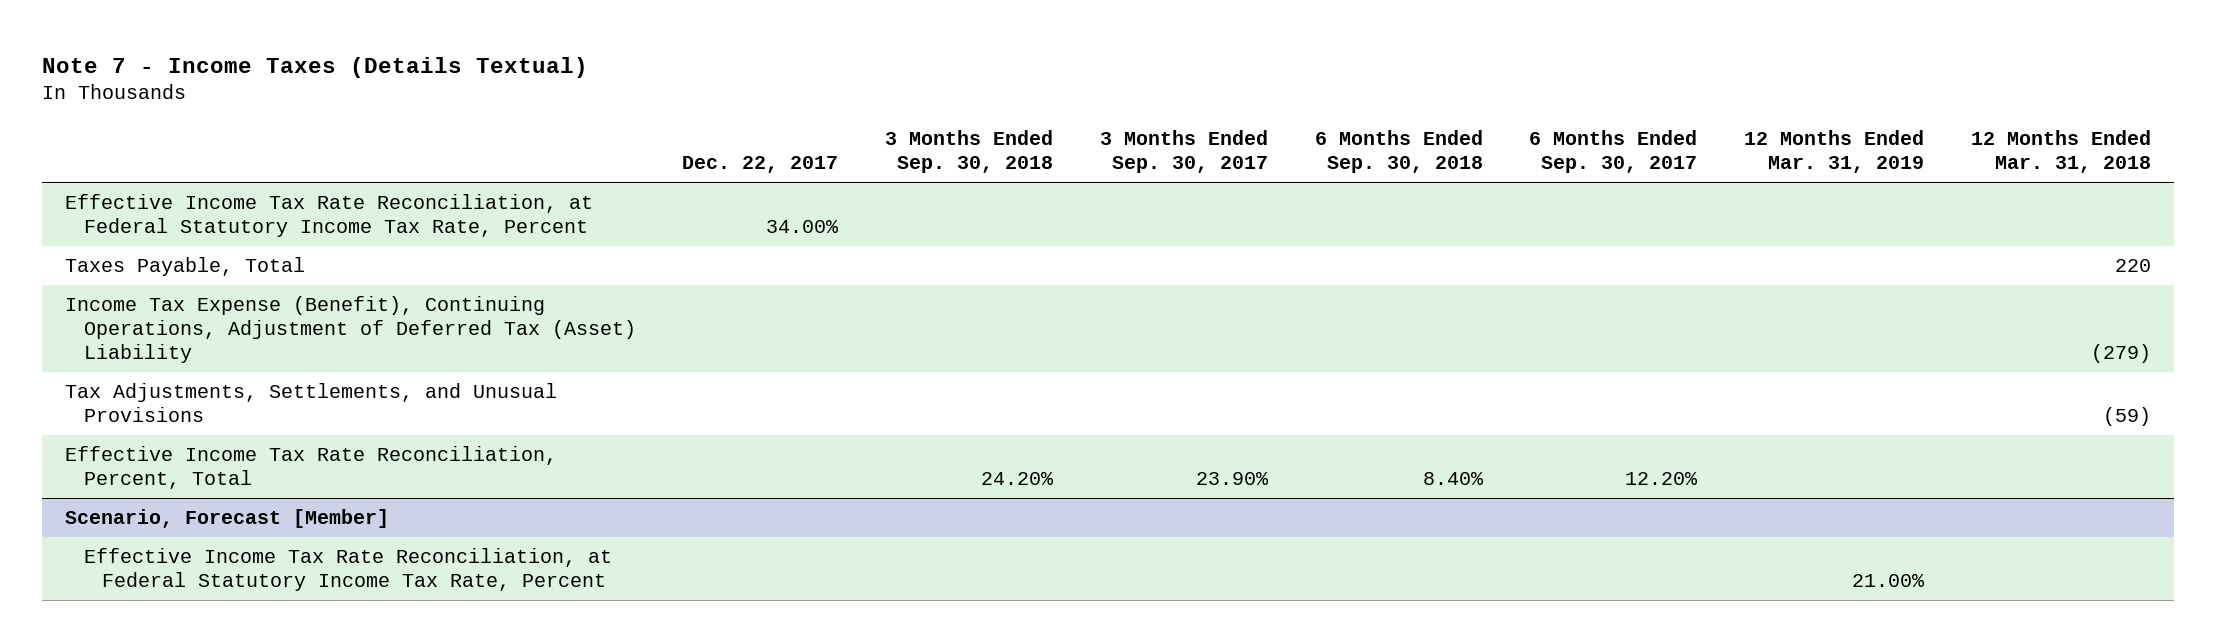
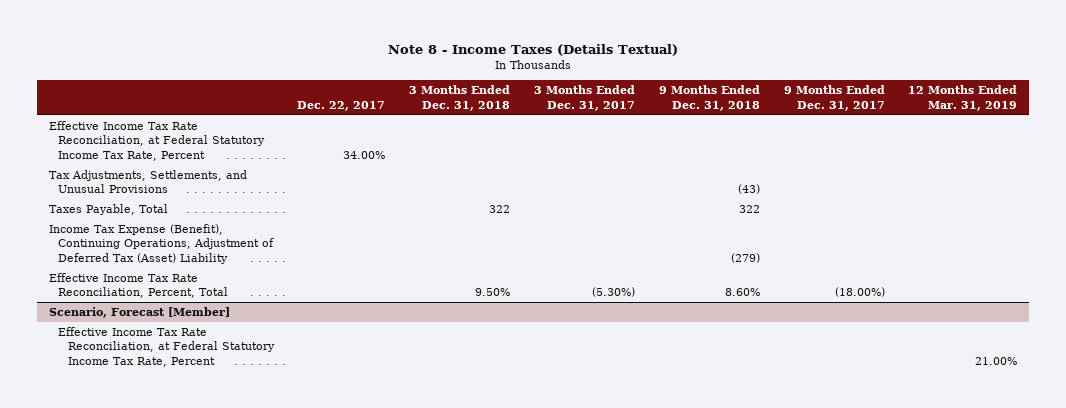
- Note 7 - Income Taxes (Details Textual)
+ Note 8 - Income Taxes (Details Textual)
- | Dec. 22, 2017 | 3 Months Ended Sep. 30, 2018 | 3 Months Ended Sep. 30, 2017 | 6 Months Ended Sep. 30, 2018 | 6 Months Ended Sep. 30, 2017 | 12 Months Ended Mar. 31, 2019 | 12 Months Ended Mar. 31, 2018
+ | Dec. 22, 2017 | 3 Months Ended Dec. 31, 2018 | 3 Months Ended Dec. 31, 2017 | 9 Months Ended Dec. 31, 2018 | 9 Months Ended Dec. 31, 2017 | 12 Months Ended Mar. 31, 2019
moved up: Tax Adjustments, Settlements, and Unusual Provisions | | | | (43) | |

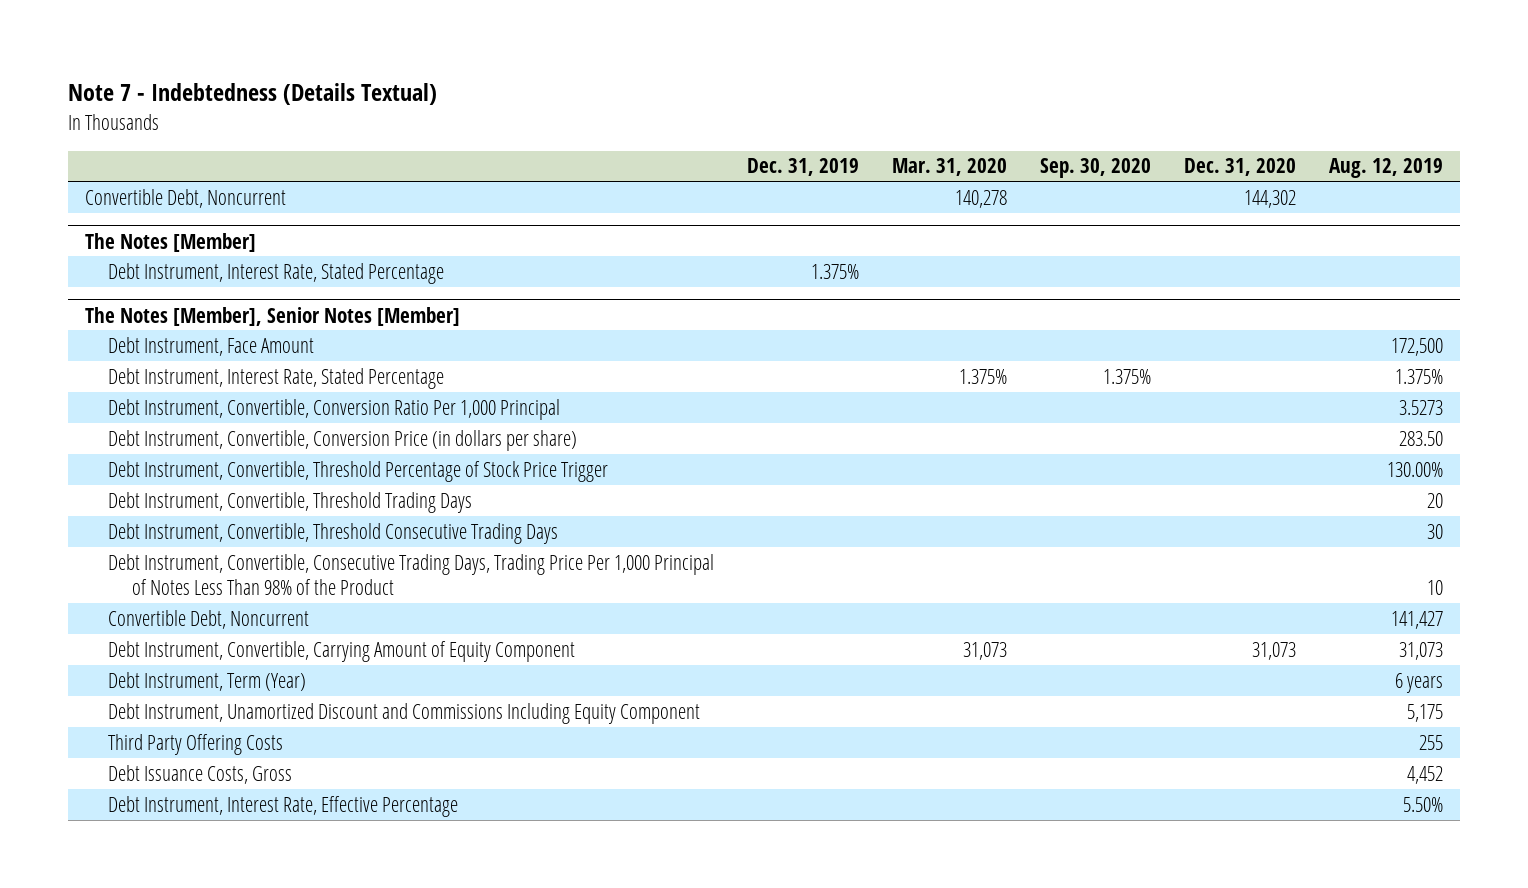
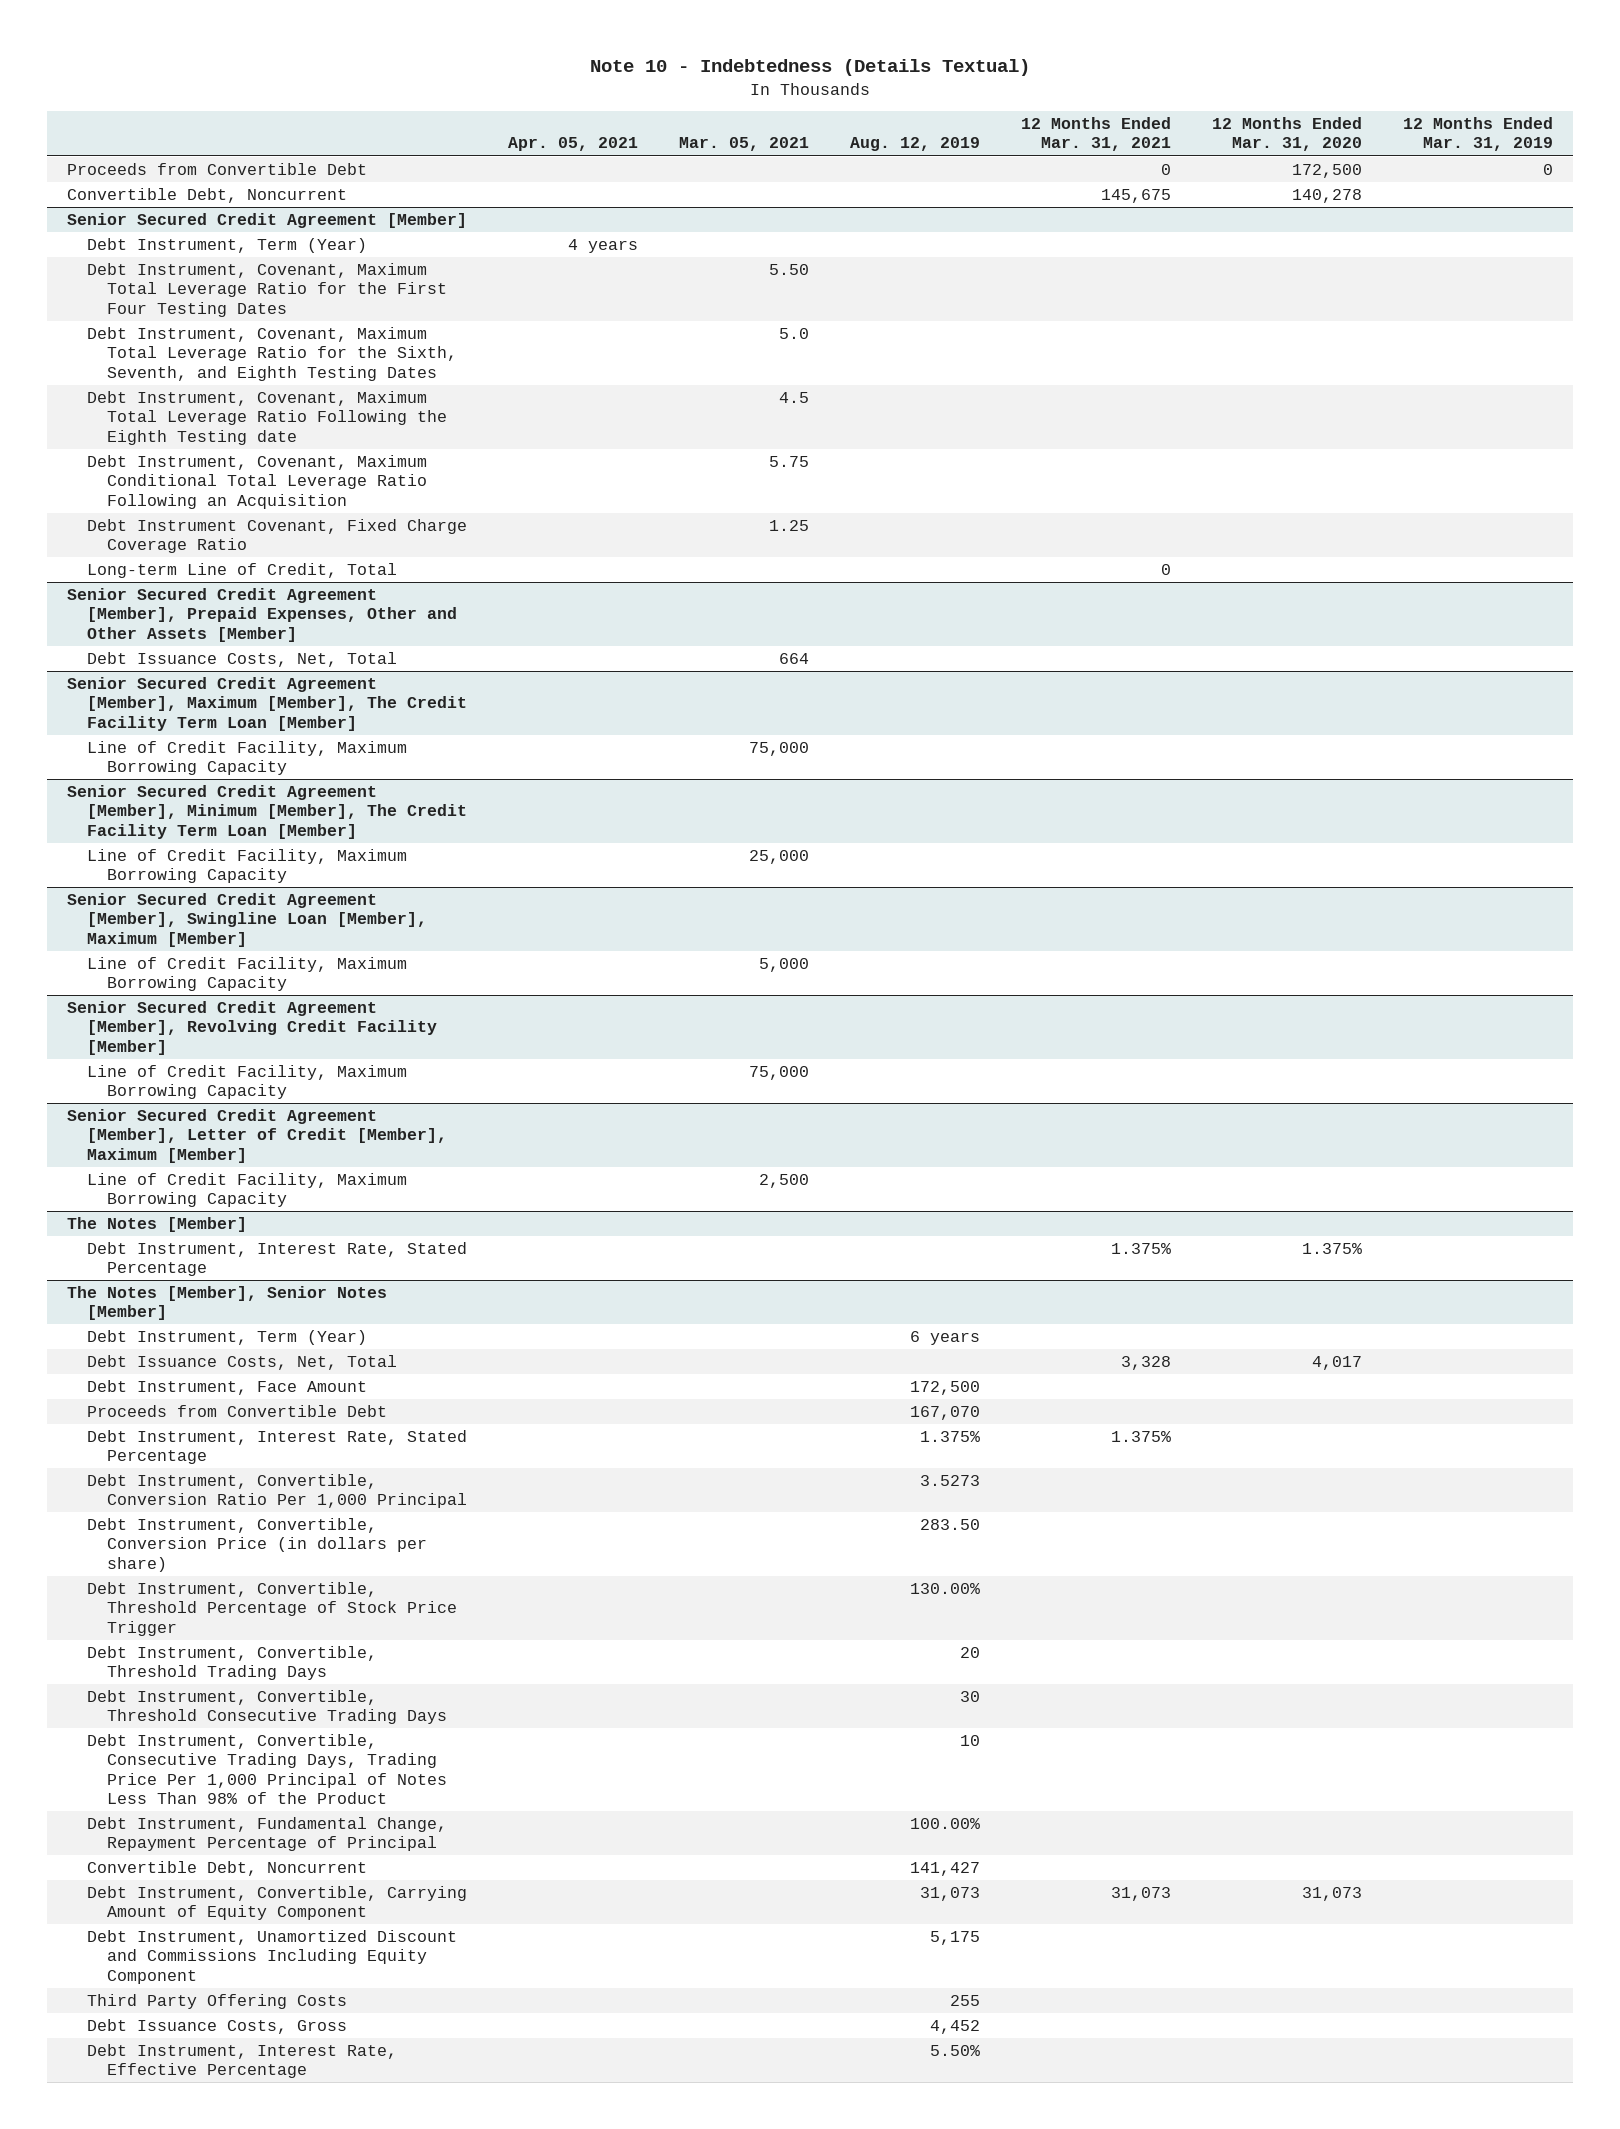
- Note 7 - Indebtedness (Details Textual)
+ Note 10 - Indebtedness (Details Textual)
- | Dec. 31, 2019 | Mar. 31, 2020 | Sep. 30, 2020 | Dec. 31, 2020 | Aug. 12, 2019
+ | Apr. 05, 2021 | Mar. 05, 2021 | Aug. 12, 2019 | 12 Months Ended Mar. 31, 2021 | 12 Months Ended Mar. 31, 2020 | 12 Months Ended Mar. 31, 2019
+ Proceeds from Convertible Debt | | | | 0 | 172,500 | 0
+ Senior Secured Credit Agreement [Member]
+ Debt Instrument, Term (Year) | 4 years | | | | |
+ Debt Instrument, Covenant, Maximum Total Leverage Ratio for the First Four Testing Dates | | 5.50 | | | |
+ Debt Instrument, Covenant, Maximum Total Leverage Ratio for the Sixth, Seventh, and Eighth Testing Dates | | 5.0 | | | |
+ Debt Instrument, Covenant, Maximum Total Leverage Ratio Following the Eighth Testing date | | 4.5 | | | |
+ Debt Instrument, Covenant, Maximum Conditional Total Leverage Ratio Following an Acquisition | | 5.75 | | | |
+ Debt Instrument Covenant, Fixed Charge Coverage Ratio | | 1.25 | | | |
+ Long-term Line of Credit, Total | | | | 0 | |
+ Senior Secured Credit Agreement [Member], Prepaid Expenses, Other and Other Assets [Member]
+ Debt Issuance Costs, Net, Total | | 664 | | | |
+ Senior Secured Credit Agreement [Member], Maximum [Member], The Credit Facility Term Loan [Member]
+ Line of Credit Facility, Maximum Borrowing Capacity | | 75,000 | | | |
+ Senior Secured Credit Agreement [Member], Minimum [Member], The Credit Facility Term Loan [Member]
+ Line of Credit Facility, Maximum Borrowing Capacity | | 25,000 | | | |
+ Senior Secured Credit Agreement [Member], Swingline Loan [Member], Maximum [Member]
+ Line of Credit Facility, Maximum Borrowing Capacity | | 5,000 | | | |
+ Senior Secured Credit Agreement [Member], Revolving Credit Facility [Member]
+ Line of Credit Facility, Maximum Borrowing Capacity | | 75,000 | | | |
+ Senior Secured Credit Agreement [Member], Letter of Credit [Member], Maximum [Member]
+ Line of Credit Facility, Maximum Borrowing Capacity | | 2,500 | | | |
@ The Notes [Member], Senior Notes [Member]
moved up: Debt Instrument, Term (Year) | | | 6 years | | |
+ Debt Issuance Costs, Net, Total | | | | 3,328 | 4,017 |
+ Proceeds from Convertible Debt | | | 167,070 | | |
+ Debt Instrument, Fundamental Change, Repayment Percentage of Principal | | | 100.00% | | |

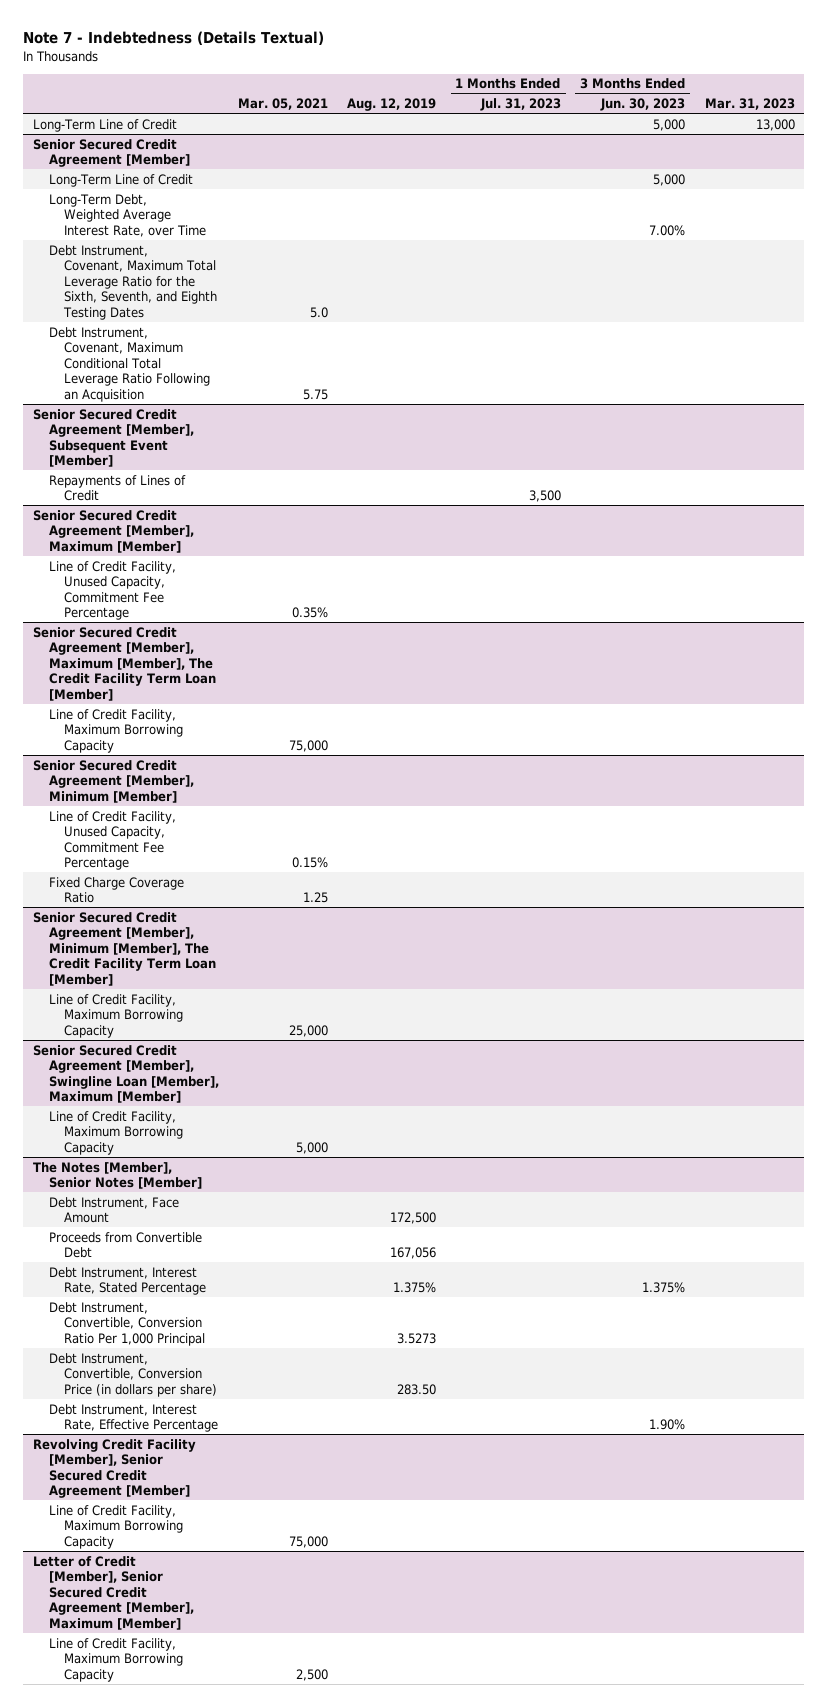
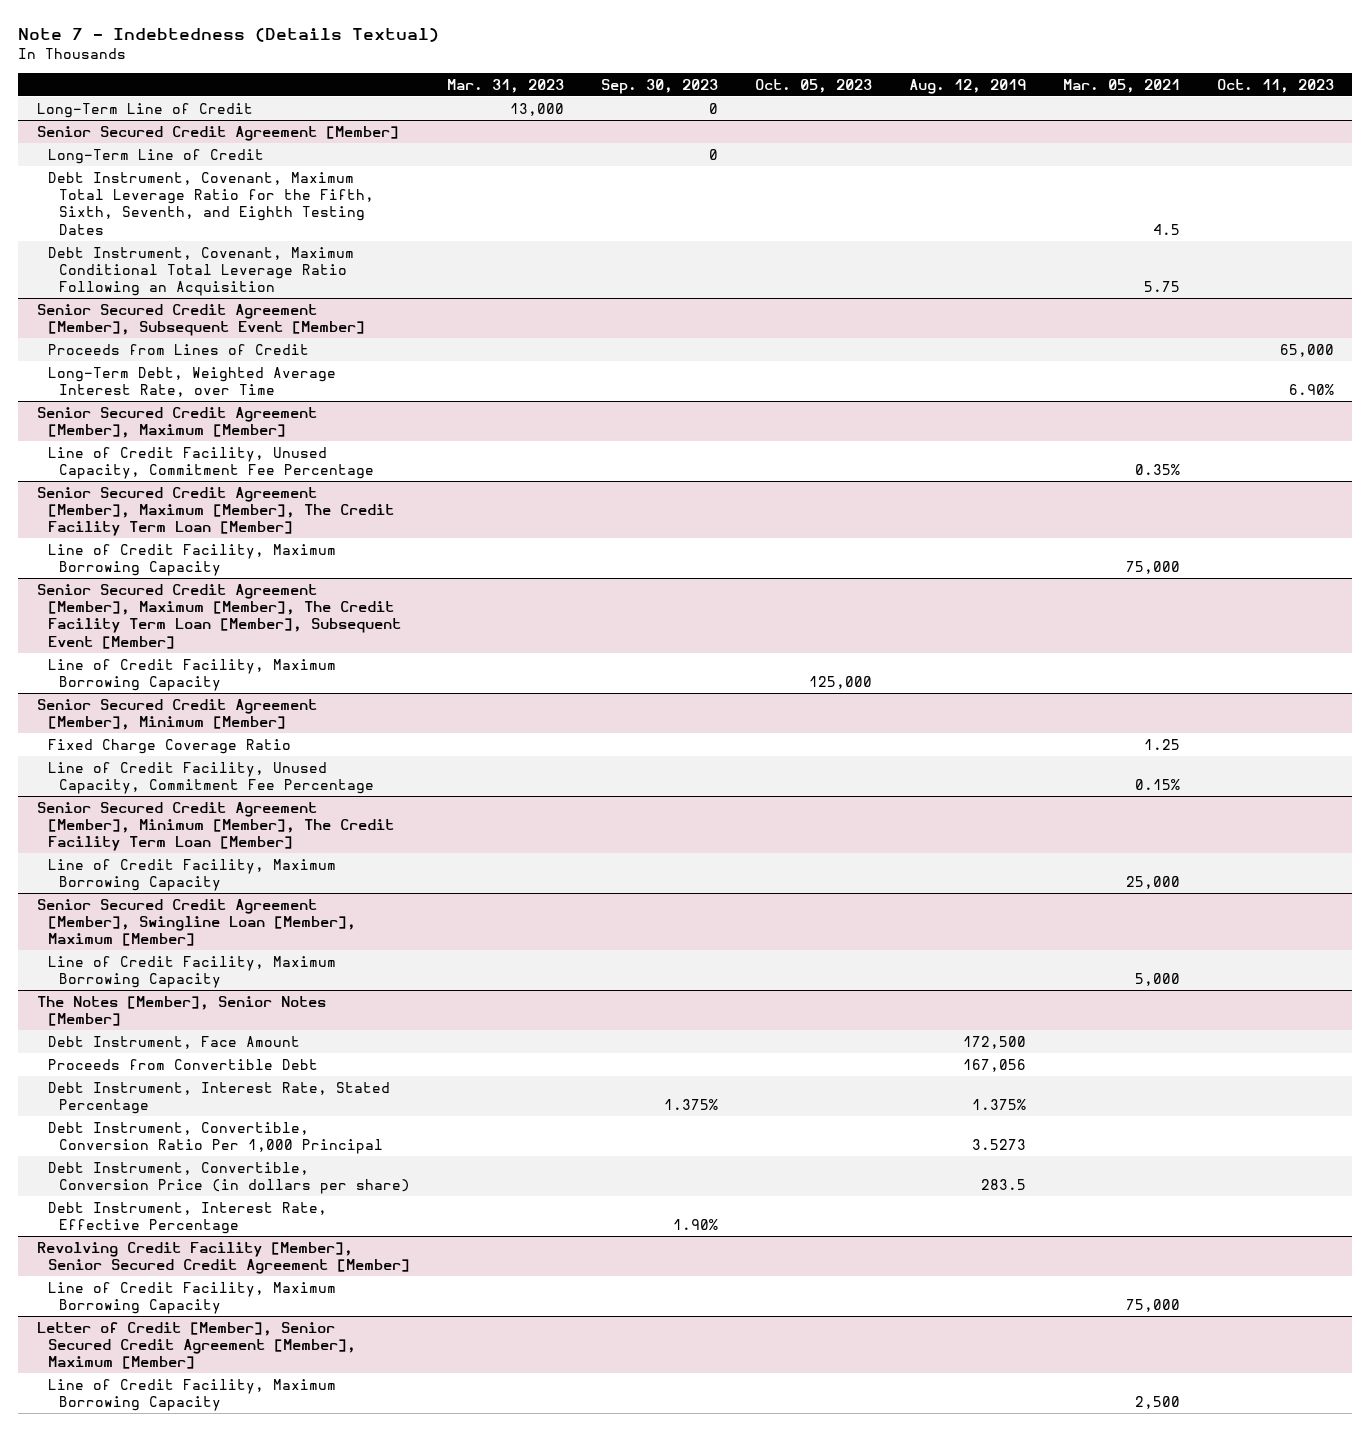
- | Mar. 05, 2021 | Aug. 12, 2019 | 1 Months Ended Jul. 31, 2023 | 3 Months Ended Jun. 30, 2023 | Mar. 31, 2023
+ | Mar. 31, 2023 | Sep. 30, 2023 | Oct. 05, 2023 | Aug. 12, 2019 | Mar. 05, 2021 | Oct. 11, 2023
@ Senior Secured Credit Agreement [Member]
- Long-Term Debt, Weighted Average Interest Rate, over Time | | | | 7.00% |
- Debt Instrument, Covenant, Maximum Total Leverage Ratio for the Sixth, Seventh, and Eighth Testing Dates | 5.0 | | | |
+ Debt Instrument, Covenant, Maximum Total Leverage Ratio for the Fifth, Sixth, Seventh, and Eighth Testing Dates | | | | | 4.5 |
@ Senior Secured Credit Agreement [Member], Subsequent Event [Member]
- Repayments of Lines of Credit | | | 3,500 | |
+ Proceeds from Lines of Credit | | | | | | 65,000
+ Long-Term Debt, Weighted Average Interest Rate, over Time | | | | | | 6.90%
+ Senior Secured Credit Agreement [Member], Maximum [Member], The Credit Facility Term Loan [Member], Subsequent Event [Member]
+ Line of Credit Facility, Maximum Borrowing Capacity | | | 125,000 | | |
@ Senior Secured Credit Agreement [Member], Minimum [Member]
moved down: Line of Credit Facility, Unused Capacity, Commitment Fee Percentage | | | | | 0.15% |
@ The Notes [Member], Senior Notes [Member]
- Debt Instrument, Convertible, Conversion Price (in dollars per share) | | 283.50 | | |
+ Debt Instrument, Convertible, Conversion Price (in dollars per share) | | | | 283.5 | |

